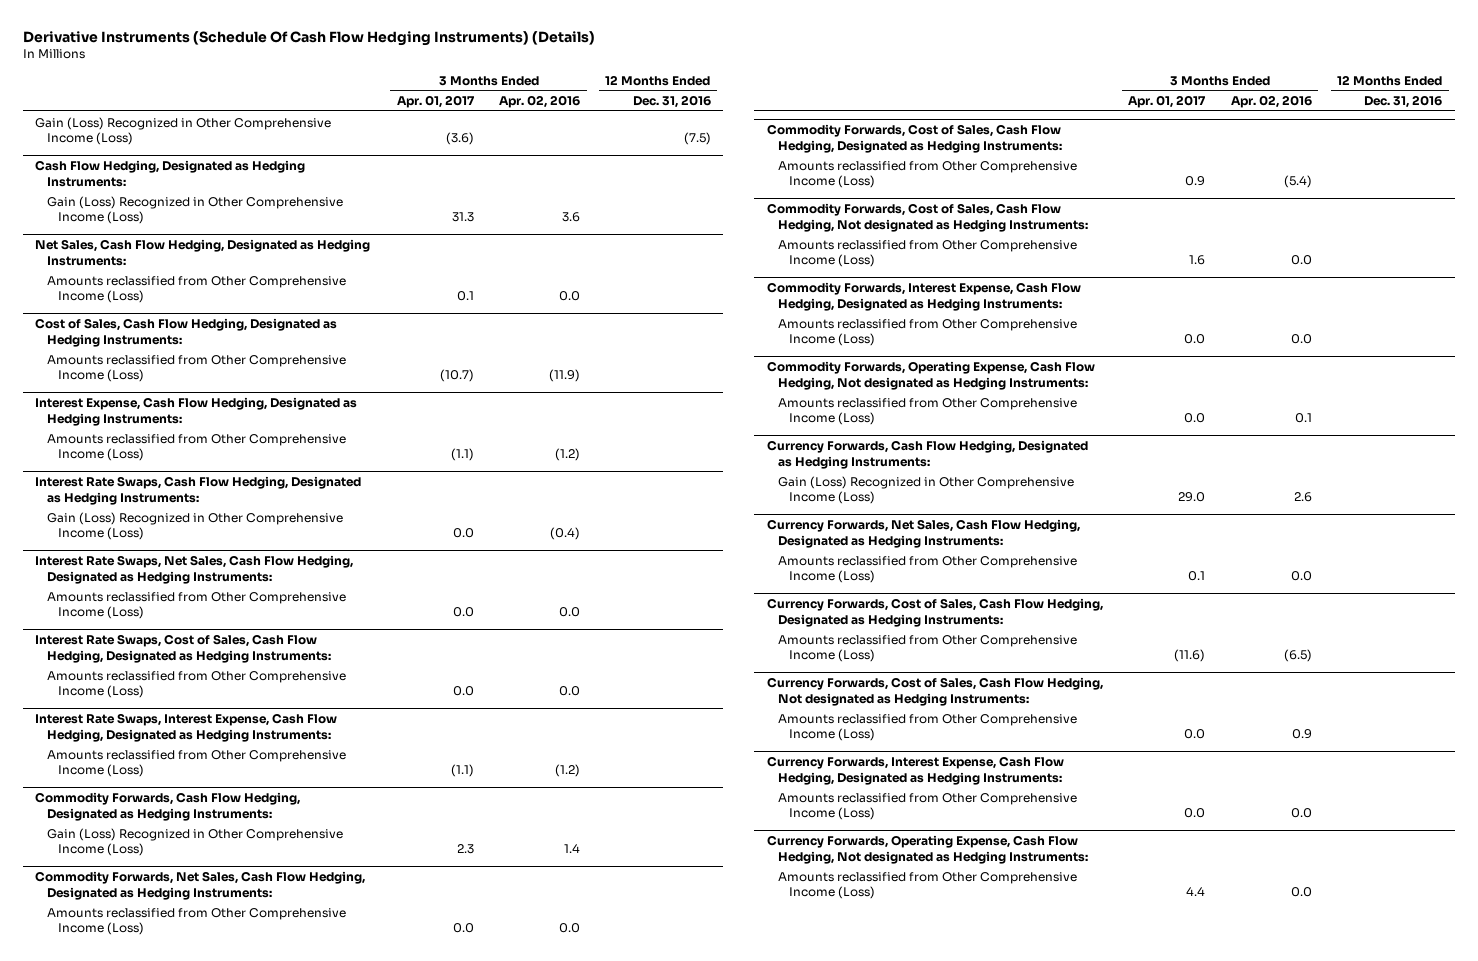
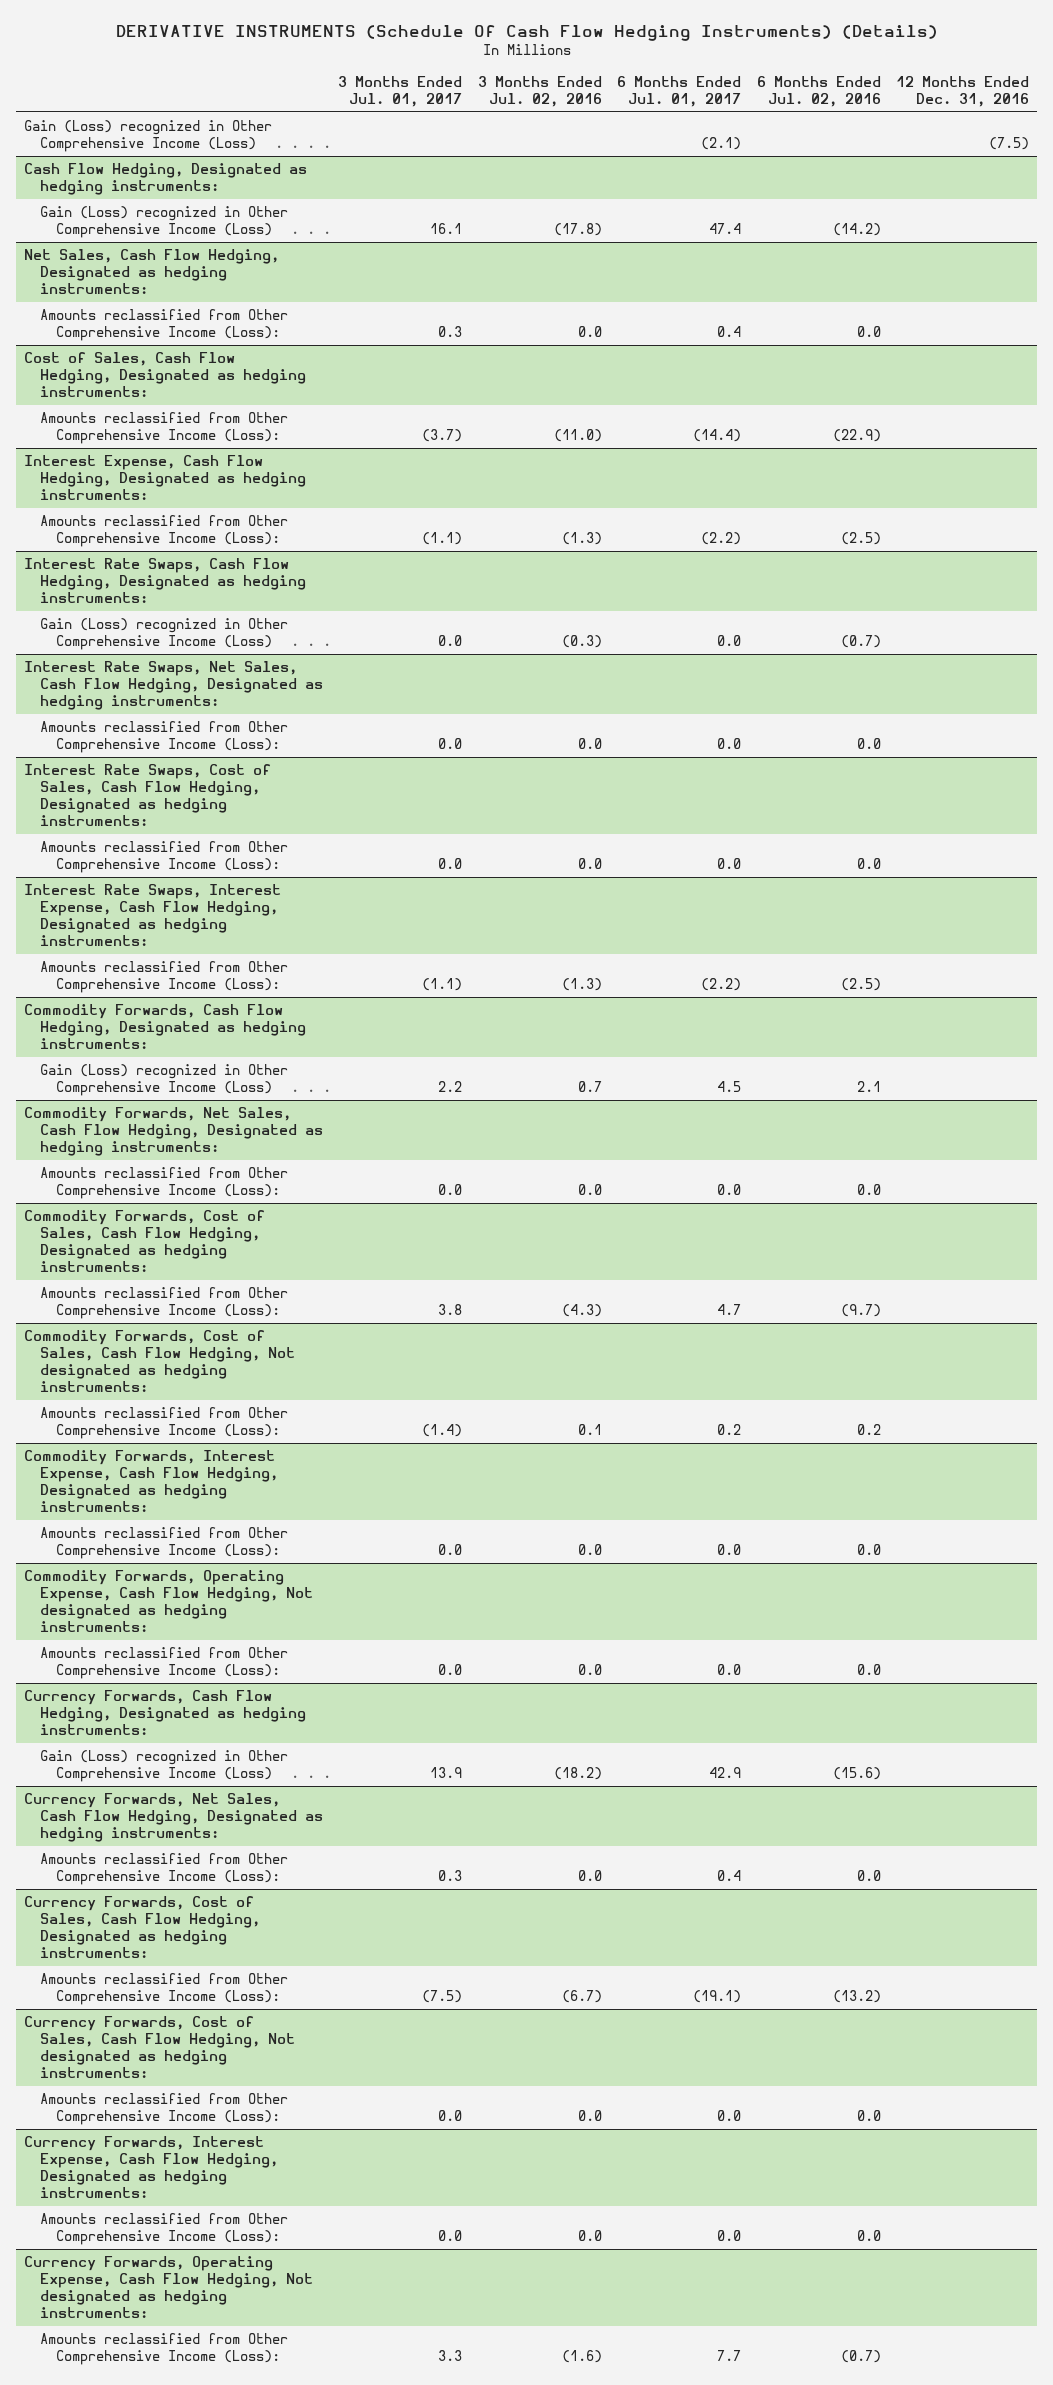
- Derivative Instruments (Schedule Of Cash Flow Hedging Instruments) (Details)
+ DERIVATIVE INSTRUMENTS (Schedule Of Cash Flow Hedging Instruments) (Details)
- | 3 Months Ended Apr. 01, 2017 | 3 Months Ended Apr. 02, 2016 | 12 Months Ended Dec. 31, 2016
+ | 3 Months Ended Jul. 01, 2017 | 3 Months Ended Jul. 02, 2016 | 6 Months Ended Jul. 01, 2017 | 6 Months Ended Jul. 02, 2016 | 12 Months Ended Dec. 31, 2016
- Gain (Loss) Recognized in Other Comprehensive Income (Loss) | (3.6) | | (7.5)
- Cash Flow Hedging, Designated as Hedging Instruments:
- Gain (Loss) Recognized in Other Comprehensive Income (Loss) | 31.3 | 3.6 |
- Net Sales, Cash Flow Hedging, Designated as Hedging Instruments:
- Amounts reclassified from Other Comprehensive Income (Loss) | 0.1 | 0.0 |
- Cost of Sales, Cash Flow Hedging, Designated as Hedging Instruments:
- Amounts reclassified from Other Comprehensive Income (Loss) | (10.7) | (11.9) |
- Interest Expense, Cash Flow Hedging, Designated as Hedging Instruments:
- Amounts reclassified from Other Comprehensive Income (Loss) | (1.1) | (1.2) |
- Interest Rate Swaps, Cash Flow Hedging, Designated as Hedging Instruments:
- Gain (Loss) Recognized in Other Comprehensive Income (Loss) | 0.0 | (0.4) |
- Interest Rate Swaps, Net Sales, Cash Flow Hedging, Designated as Hedging Instruments:
- Amounts reclassified from Other Comprehensive Income (Loss) | 0.0 | 0.0 |
- Interest Rate Swaps, Cost of Sales, Cash Flow Hedging, Designated as Hedging Instruments:
- Amounts reclassified from Other Comprehensive Income (Loss) | 0.0 | 0.0 |
- Interest Rate Swaps, Interest Expense, Cash Flow Hedging, Designated as Hedging Instruments:
- Amounts reclassified from Other Comprehensive Income (Loss) | (1.1) | (1.2) |
- Commodity Forwards, Cash Flow Hedging, Designated as Hedging Instruments:
- Gain (Loss) Recognized in Other Comprehensive Income (Loss) | 2.3 | 1.4 |
- Commodity Forwards, Net Sales, Cash Flow Hedging, Designated as Hedging Instruments:
- Amounts reclassified from Other Comprehensive Income (Loss) | 0.0 | 0.0 |
- Commodity Forwards, Cost of Sales, Cash Flow Hedging, Designated as Hedging Instruments:
- Amounts reclassified from Other Comprehensive Income (Loss) | 0.9 | (5.4) |
- Commodity Forwards, Cost of Sales, Cash Flow Hedging, Not designated as Hedging Instruments:
- Amounts reclassified from Other Comprehensive Income (Loss) | 1.6 | 0.0 |
- Commodity Forwards, Interest Expense, Cash Flow Hedging, Designated as Hedging Instruments:
- Amounts reclassified from Other Comprehensive Income (Loss) | 0.0 | 0.0 |
- Commodity Forwards, Operating Expense, Cash Flow Hedging, Not designated as Hedging Instruments:
- Amounts reclassified from Other Comprehensive Income (Loss) | 0.0 | 0.1 |
- Currency Forwards, Cash Flow Hedging, Designated as Hedging Instruments:
- Gain (Loss) Recognized in Other Comprehensive Income (Loss) | 29.0 | 2.6 |
- Currency Forwards, Net Sales, Cash Flow Hedging, Designated as Hedging Instruments:
- Amounts reclassified from Other Comprehensive Income (Loss) | 0.1 | 0.0 |
- Currency Forwards, Cost of Sales, Cash Flow Hedging, Designated as Hedging Instruments:
- Amounts reclassified from Other Comprehensive Income (Loss) | (11.6) | (6.5) |
- Currency Forwards, Cost of Sales, Cash Flow Hedging, Not designated as Hedging Instruments:
- Amounts reclassified from Other Comprehensive Income (Loss) | 0.0 | 0.9 |
- Currency Forwards, Interest Expense, Cash Flow Hedging, Designated as Hedging Instruments:
- Amounts reclassified from Other Comprehensive Income (Loss) | 0.0 | 0.0 |
- Currency Forwards, Operating Expense, Cash Flow Hedging, Not designated as Hedging Instruments:
- Amounts reclassified from Other Comprehensive Income (Loss) | 4.4 | 0.0 |
+ Gain (Loss) recognized in Other Comprehensive Income (Loss) | | | (2.1) | | (7.5)
+ Cash Flow Hedging, Designated as hedging instruments:
+ Gain (Loss) recognized in Other Comprehensive Income (Loss) | 16.1 | (17.8) | 47.4 | (14.2) |
+ Net Sales, Cash Flow Hedging, Designated as hedging instruments:
+ Amounts reclassified from Other Comprehensive Income (Loss): | 0.3 | 0.0 | 0.4 | 0.0 |
+ Cost of Sales, Cash Flow Hedging, Designated as hedging instruments:
+ Amounts reclassified from Other Comprehensive Income (Loss): | (3.7) | (11.0) | (14.4) | (22.9) |
+ Interest Expense, Cash Flow Hedging, Designated as hedging instruments:
+ Amounts reclassified from Other Comprehensive Income (Loss): | (1.1) | (1.3) | (2.2) | (2.5) |
+ Interest Rate Swaps, Cash Flow Hedging, Designated as hedging instruments:
+ Gain (Loss) recognized in Other Comprehensive Income (Loss) | 0.0 | (0.3) | 0.0 | (0.7) |
+ Interest Rate Swaps, Net Sales, Cash Flow Hedging, Designated as hedging instruments:
+ Amounts reclassified from Other Comprehensive Income (Loss): | 0.0 | 0.0 | 0.0 | 0.0 |
+ Interest Rate Swaps, Cost of Sales, Cash Flow Hedging, Designated as hedging instruments:
+ Amounts reclassified from Other Comprehensive Income (Loss): | 0.0 | 0.0 | 0.0 | 0.0 |
+ Interest Rate Swaps, Interest Expense, Cash Flow Hedging, Designated as hedging instruments:
+ Amounts reclassified from Other Comprehensive Income (Loss): | (1.1) | (1.3) | (2.2) | (2.5) |
+ Commodity Forwards, Cash Flow Hedging, Designated as hedging instruments:
+ Gain (Loss) recognized in Other Comprehensive Income (Loss) | 2.2 | 0.7 | 4.5 | 2.1 |
+ Commodity Forwards, Net Sales, Cash Flow Hedging, Designated as hedging instruments:
+ Amounts reclassified from Other Comprehensive Income (Loss): | 0.0 | 0.0 | 0.0 | 0.0 |
+ Commodity Forwards, Cost of Sales, Cash Flow Hedging, Designated as hedging instruments:
+ Amounts reclassified from Other Comprehensive Income (Loss): | 3.8 | (4.3) | 4.7 | (9.7) |
+ Commodity Forwards, Cost of Sales, Cash Flow Hedging, Not designated as hedging instruments:
+ Amounts reclassified from Other Comprehensive Income (Loss): | (1.4) | 0.1 | 0.2 | 0.2 |
+ Commodity Forwards, Interest Expense, Cash Flow Hedging, Designated as hedging instruments:
+ Amounts reclassified from Other Comprehensive Income (Loss): | 0.0 | 0.0 | 0.0 | 0.0 |
+ Commodity Forwards, Operating Expense, Cash Flow Hedging, Not designated as hedging instruments:
+ Amounts reclassified from Other Comprehensive Income (Loss): | 0.0 | 0.0 | 0.0 | 0.0 |
+ Currency Forwards, Cash Flow Hedging, Designated as hedging instruments:
+ Gain (Loss) recognized in Other Comprehensive Income (Loss) | 13.9 | (18.2) | 42.9 | (15.6) |
+ Currency Forwards, Net Sales, Cash Flow Hedging, Designated as hedging instruments:
+ Amounts reclassified from Other Comprehensive Income (Loss): | 0.3 | 0.0 | 0.4 | 0.0 |
+ Currency Forwards, Cost of Sales, Cash Flow Hedging, Designated as hedging instruments:
+ Amounts reclassified from Other Comprehensive Income (Loss): | (7.5) | (6.7) | (19.1) | (13.2) |
+ Currency Forwards, Cost of Sales, Cash Flow Hedging, Not designated as hedging instruments:
+ Amounts reclassified from Other Comprehensive Income (Loss): | 0.0 | 0.0 | 0.0 | 0.0 |
+ Currency Forwards, Interest Expense, Cash Flow Hedging, Designated as hedging instruments:
+ Amounts reclassified from Other Comprehensive Income (Loss): | 0.0 | 0.0 | 0.0 | 0.0 |
+ Currency Forwards, Operating Expense, Cash Flow Hedging, Not designated as hedging instruments:
+ Amounts reclassified from Other Comprehensive Income (Loss): | 3.3 | (1.6) | 7.7 | (0.7) |

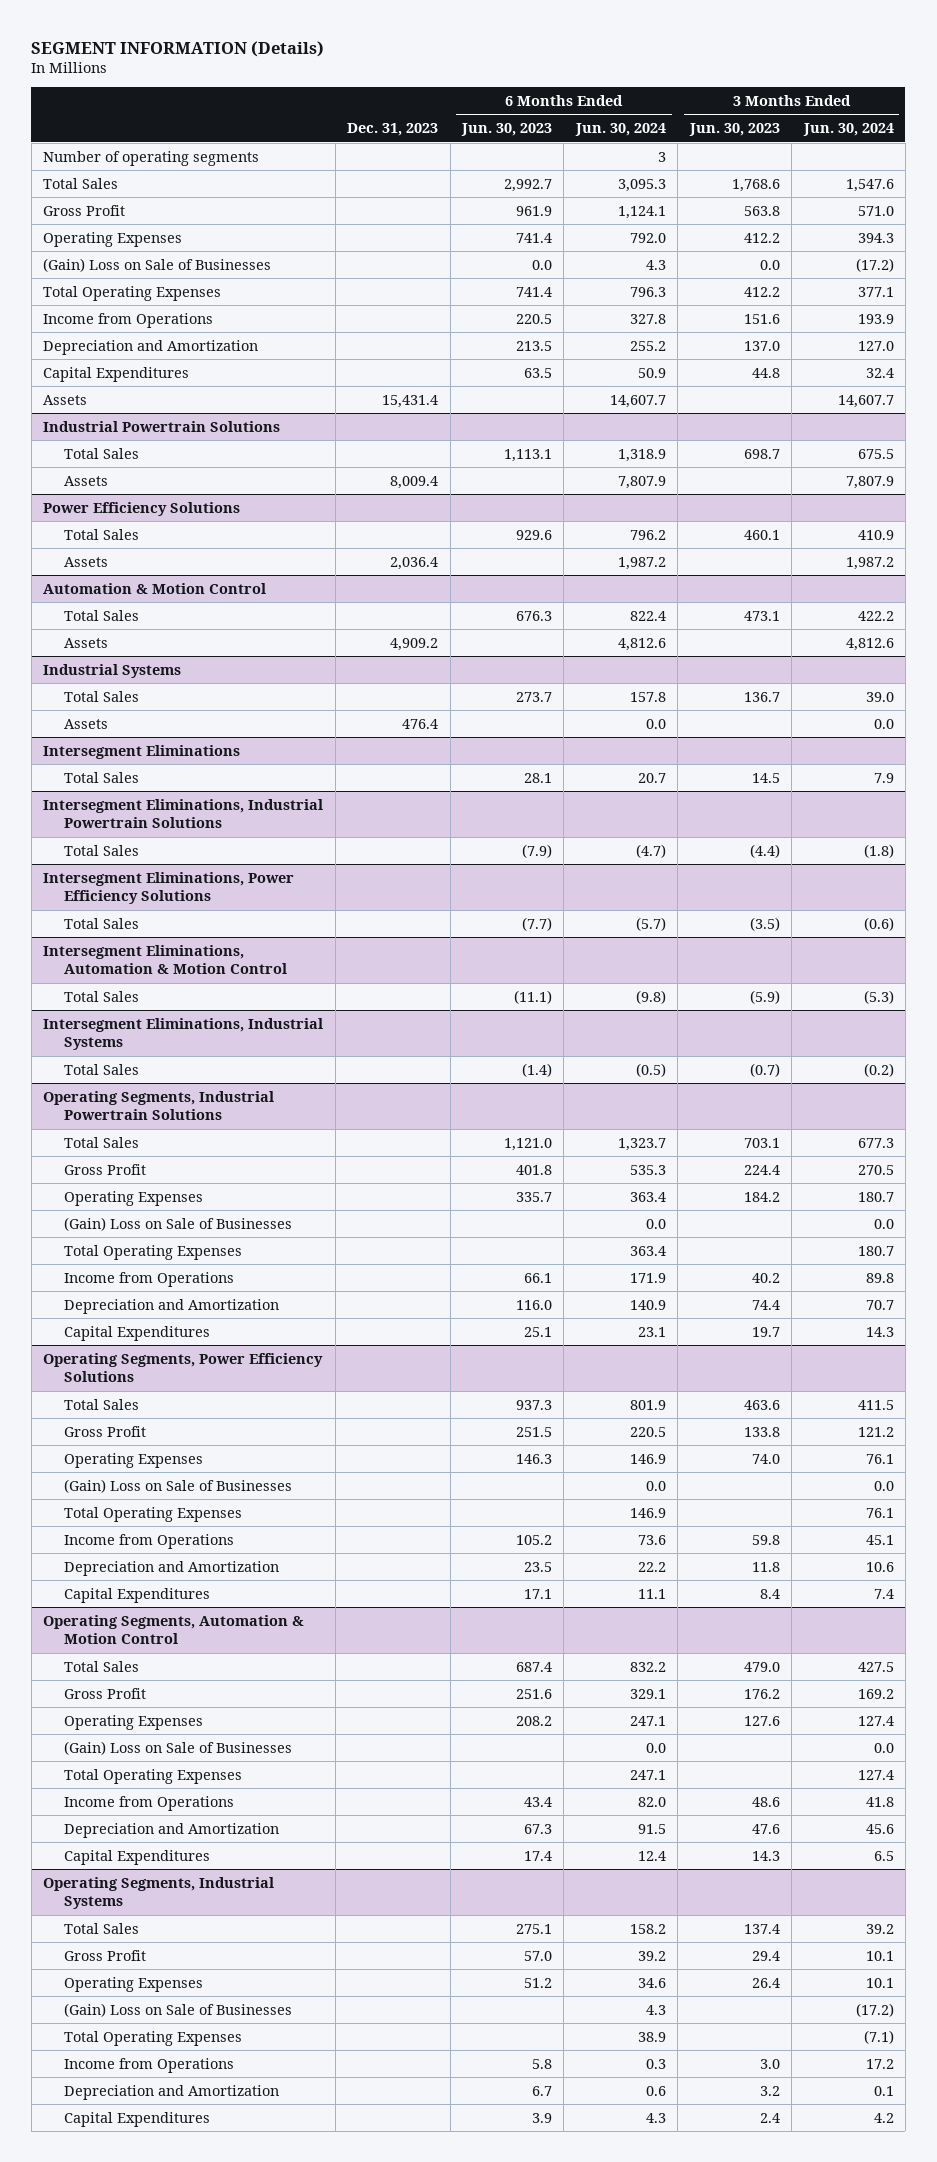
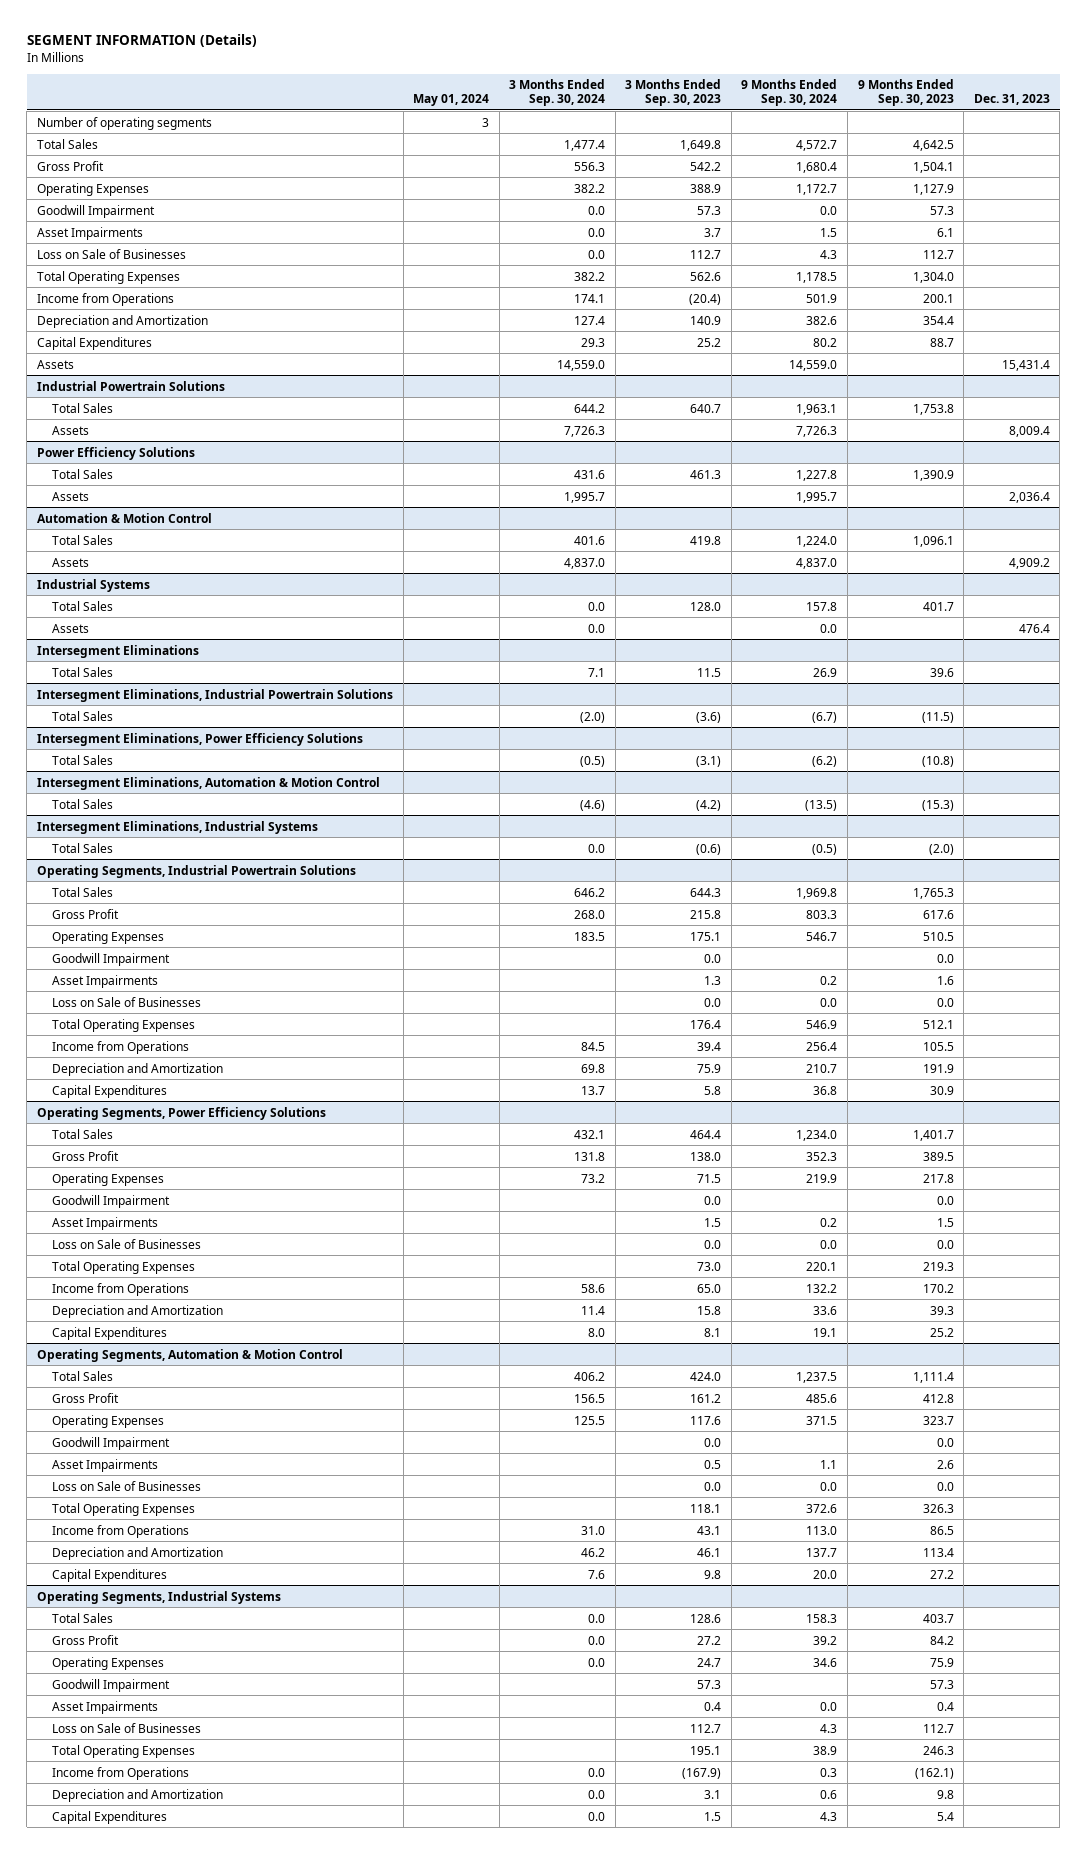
- | Dec. 31, 2023 | 6 Months Ended Jun. 30, 2023 | 6 Months Ended Jun. 30, 2024 | 3 Months Ended Jun. 30, 2023 | 3 Months Ended Jun. 30, 2024
+ | May 01, 2024 | 3 Months Ended Sep. 30, 2024 | 3 Months Ended Sep. 30, 2023 | 9 Months Ended Sep. 30, 2024 | 9 Months Ended Sep. 30, 2023 | Dec. 31, 2023
- (Gain) Loss on Sale of Businesses | | 0.0 | 4.3 | 0.0 | (17.2)
+ Goodwill Impairment | | 0.0 | 57.3 | 0.0 | 57.3 |
+ Asset Impairments | | 0.0 | 3.7 | 1.5 | 6.1 |
+ Loss on Sale of Businesses | | 0.0 | 112.7 | 4.3 | 112.7 |
@ Operating Segments, Industrial Powertrain Solutions
- (Gain) Loss on Sale of Businesses | | | 0.0 | | 0.0
+ Goodwill Impairment | | | 0.0 | | 0.0 |
+ Asset Impairments | | | 1.3 | 0.2 | 1.6 |
+ Loss on Sale of Businesses | | | 0.0 | 0.0 | 0.0 |
@ Operating Segments, Power Efficiency Solutions
- (Gain) Loss on Sale of Businesses | | | 0.0 | | 0.0
+ Goodwill Impairment | | | 0.0 | | 0.0 |
+ Asset Impairments | | | 1.5 | 0.2 | 1.5 |
+ Loss on Sale of Businesses | | | 0.0 | 0.0 | 0.0 |
@ Operating Segments, Automation & Motion Control
- (Gain) Loss on Sale of Businesses | | | 0.0 | | 0.0
+ Goodwill Impairment | | | 0.0 | | 0.0 |
+ Asset Impairments | | | 0.5 | 1.1 | 2.6 |
+ Loss on Sale of Businesses | | | 0.0 | 0.0 | 0.0 |
@ Operating Segments, Industrial Systems
- (Gain) Loss on Sale of Businesses | | | 4.3 | | (17.2)
+ Goodwill Impairment | | | 57.3 | | 57.3 |
+ Asset Impairments | | | 0.4 | 0.0 | 0.4 |
+ Loss on Sale of Businesses | | | 112.7 | 4.3 | 112.7 |

